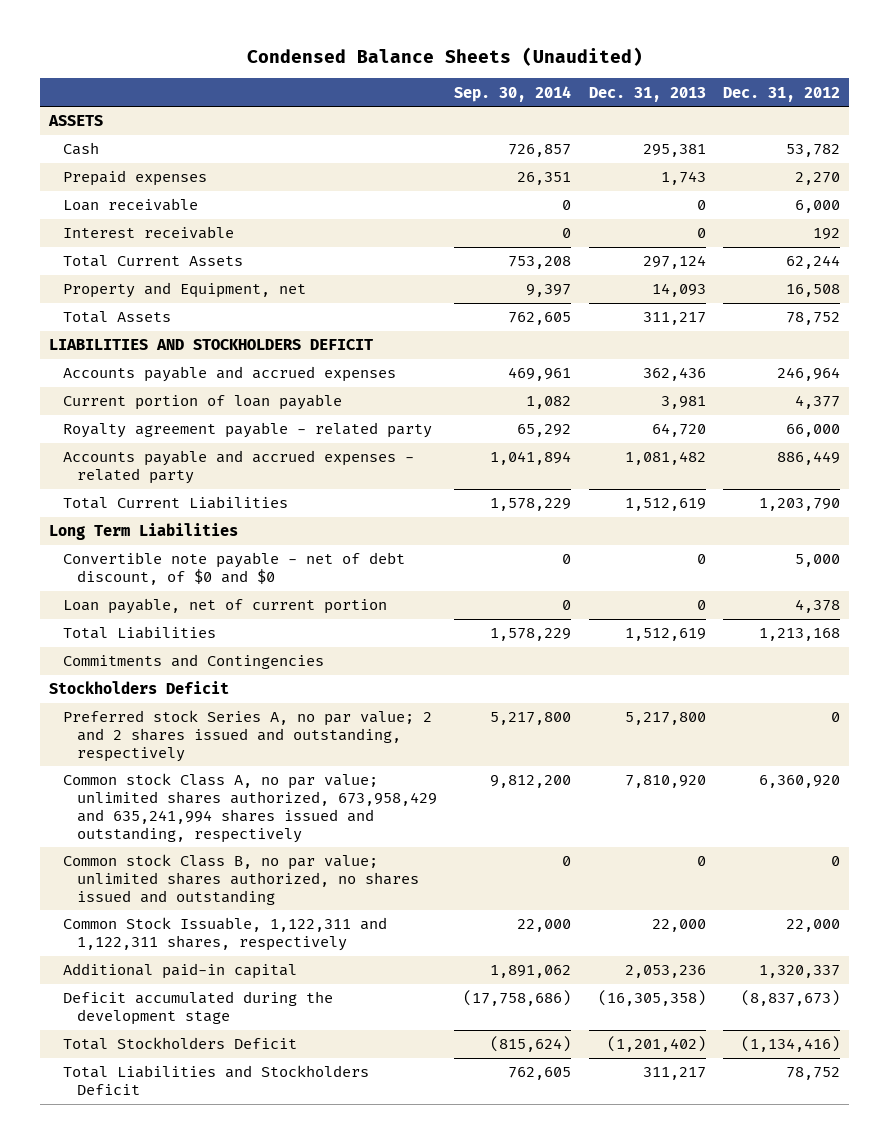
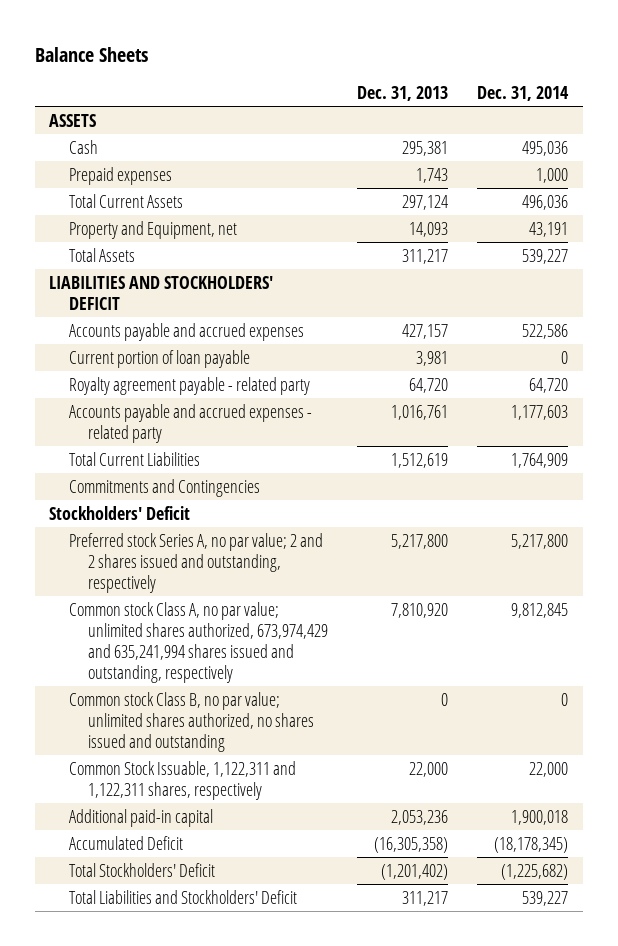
- Condensed Balance Sheets (Unaudited)
+ Balance Sheets
- | Sep. 30, 2014 | Dec. 31, 2013 | Dec. 31, 2012
+ | Dec. 31, 2013 | Dec. 31, 2014
- Loan receivable | 0 | 0 | 6,000
- Interest receivable | 0 | 0 | 192
- LIABILITIES AND STOCKHOLDERS DEFICIT
- Accounts payable and accrued expenses | 469,961 | 362,436 | 246,964
+ LIABILITIES AND STOCKHOLDERS' DEFICIT
+ Accounts payable and accrued expenses | 427,157 | 522,586
- Accounts payable and accrued expenses - related party | 1,041,894 | 1,081,482 | 886,449
+ Accounts payable and accrued expenses - related party | 1,016,761 | 1,177,603
- Long Term Liabilities
- Convertible note payable - net of debt discount, of $0 and $0 | 0 | 0 | 5,000
- Loan payable, net of current portion | 0 | 0 | 4,378
- Total Liabilities | 1,578,229 | 1,512,619 | 1,213,168
- Stockholders Deficit
+ Stockholders' Deficit
- Common stock Class A, no par value; unlimited shares authorized, 673,958,429 and 635,241,994 shares issued and outstanding, respectively | 9,812,200 | 7,810,920 | 6,360,920
+ Common stock Class A, no par value; unlimited shares authorized, 673,974,429 and 635,241,994 shares issued and outstanding, respectively | 7,810,920 | 9,812,845
- Deficit accumulated during the development stage | (17,758,686) | (16,305,358) | (8,837,673)
- Total Stockholders Deficit | (815,624) | (1,201,402) | (1,134,416)
- Total Liabilities and Stockholders Deficit | 762,605 | 311,217 | 78,752
+ Accumulated Deficit | (16,305,358) | (18,178,345)
+ Total Stockholders' Deficit | (1,201,402) | (1,225,682)
+ Total Liabilities and Stockholders' Deficit | 311,217 | 539,227

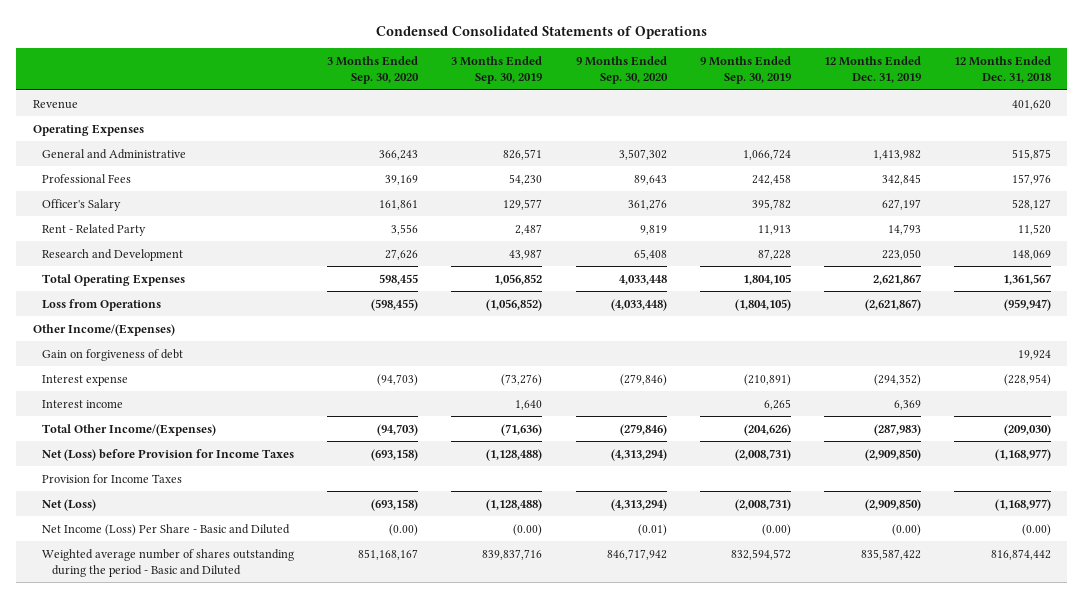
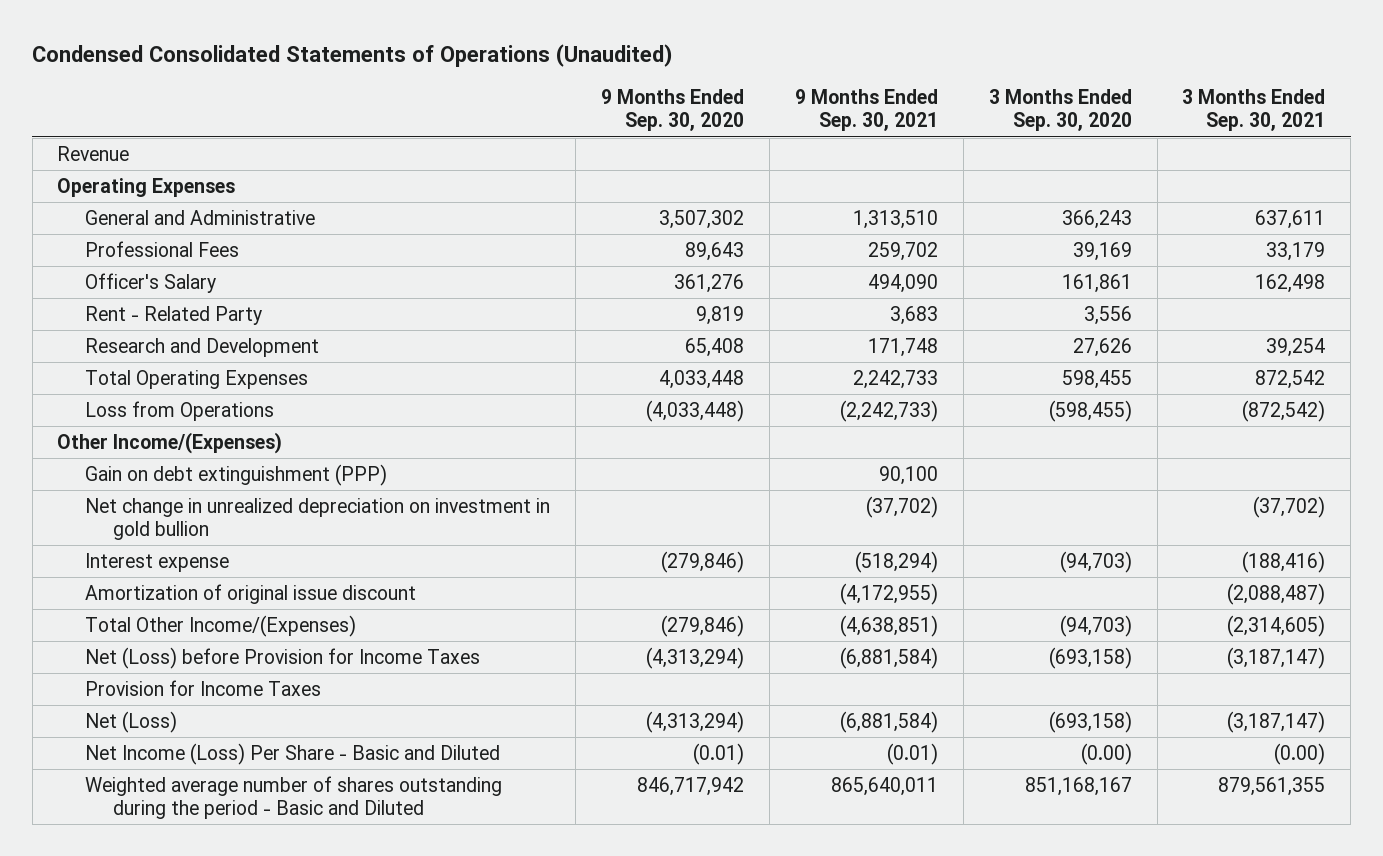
- Condensed Consolidated Statements of Operations
+ Condensed Consolidated Statements of Operations (Unaudited)
- | 3 Months Ended Sep. 30, 2020 | 3 Months Ended Sep. 30, 2019 | 9 Months Ended Sep. 30, 2020 | 9 Months Ended Sep. 30, 2019 | 12 Months Ended Dec. 31, 2019 | 12 Months Ended Dec. 31, 2018
+ | 9 Months Ended Sep. 30, 2020 | 9 Months Ended Sep. 30, 2021 | 3 Months Ended Sep. 30, 2020 | 3 Months Ended Sep. 30, 2021
- Gain on forgiveness of debt | | | | | | 19,924
+ Gain on debt extinguishment (PPP) | | 90,100 | |
+ Net change in unrealized depreciation on investment in gold bullion | | (37,702) | | (37,702)
- Interest income | | 1,640 | | 6,265 | 6,369 |
+ Amortization of original issue discount | | (4,172,955) | | (2,088,487)

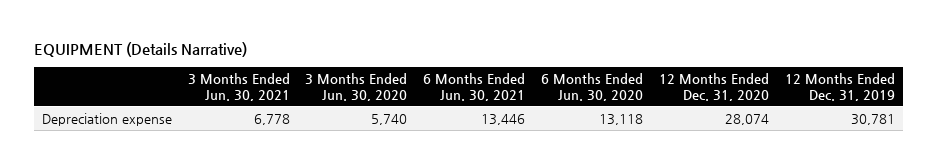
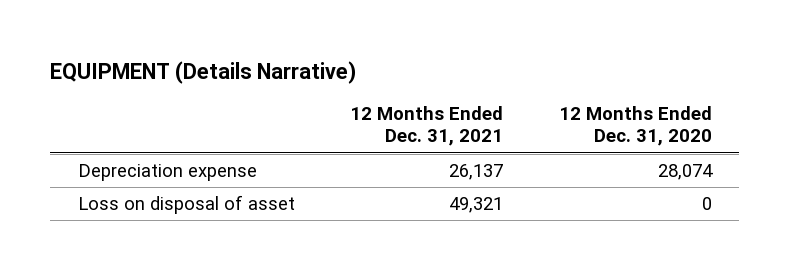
- | 3 Months Ended Jun. 30, 2021 | 3 Months Ended Jun. 30, 2020 | 6 Months Ended Jun. 30, 2021 | 6 Months Ended Jun. 30, 2020 | 12 Months Ended Dec. 31, 2020 | 12 Months Ended Dec. 31, 2019
+ | 12 Months Ended Dec. 31, 2021 | 12 Months Ended Dec. 31, 2020
+ Loss on disposal of asset | 49,321 | 0

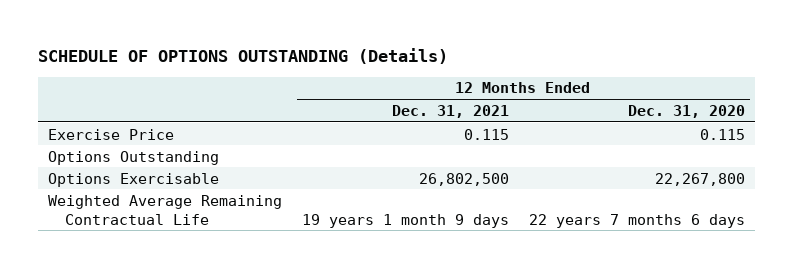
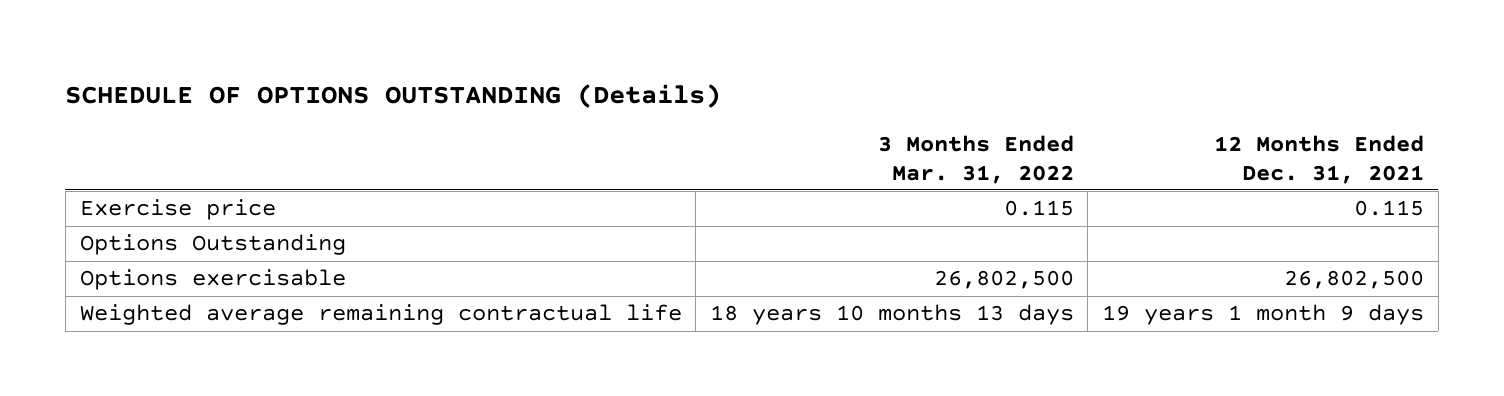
- | 12 Months Ended Dec. 31, 2021 | 12 Months Ended Dec. 31, 2020
+ | 3 Months Ended Mar. 31, 2022 | 12 Months Ended Dec. 31, 2021
- Exercise Price | 0.115 | 0.115
+ Exercise price | 0.115 | 0.115
- Options Exercisable | 26,802,500 | 22,267,800
- Weighted Average Remaining Contractual Life | 19 years 1 month 9 days | 22 years 7 months 6 days
+ Options exercisable | 26,802,500 | 26,802,500
+ Weighted average remaining contractual life | 18 years 10 months 13 days | 19 years 1 month 9 days

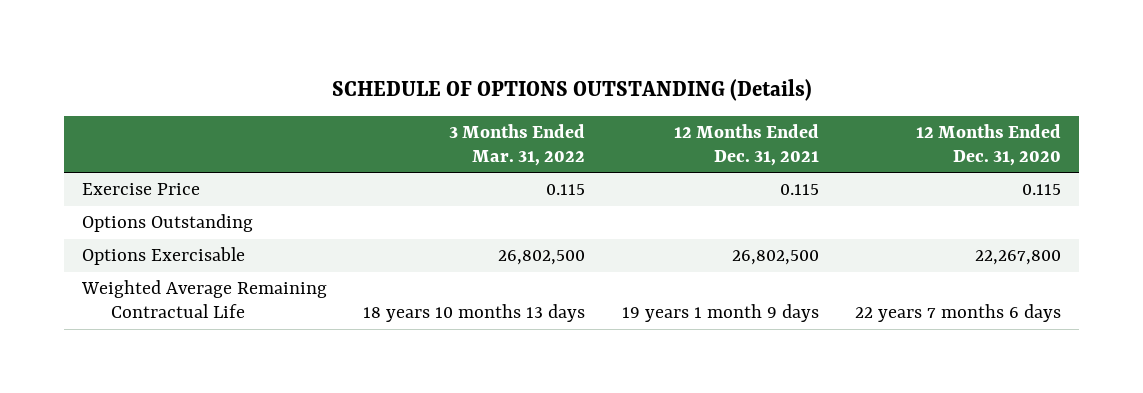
- | 3 Months Ended Mar. 31, 2022 | 12 Months Ended Dec. 31, 2021
+ | 3 Months Ended Mar. 31, 2022 | 12 Months Ended Dec. 31, 2021 | 12 Months Ended Dec. 31, 2020
- Exercise price | 0.115 | 0.115
+ Exercise Price | 0.115 | 0.115 | 0.115
- Options exercisable | 26,802,500 | 26,802,500
- Weighted average remaining contractual life | 18 years 10 months 13 days | 19 years 1 month 9 days
+ Options Exercisable | 26,802,500 | 26,802,500 | 22,267,800
+ Weighted Average Remaining Contractual Life | 18 years 10 months 13 days | 19 years 1 month 9 days | 22 years 7 months 6 days

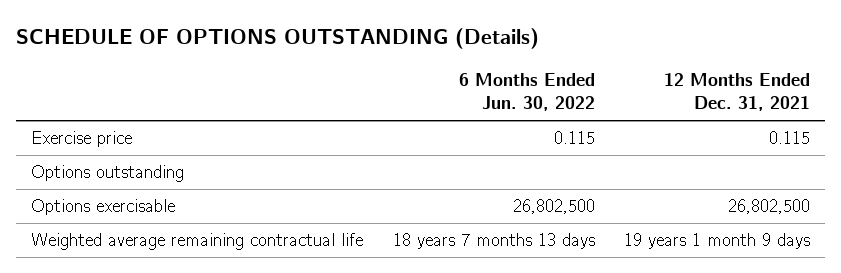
- | 3 Months Ended Mar. 31, 2022 | 12 Months Ended Dec. 31, 2021 | 12 Months Ended Dec. 31, 2020
+ | 6 Months Ended Jun. 30, 2022 | 12 Months Ended Dec. 31, 2021
- Exercise Price | 0.115 | 0.115 | 0.115
- Options Outstanding
- Options Exercisable | 26,802,500 | 26,802,500 | 22,267,800
- Weighted Average Remaining Contractual Life | 18 years 10 months 13 days | 19 years 1 month 9 days | 22 years 7 months 6 days
+ Exercise price | 0.115 | 0.115
+ Options outstanding
+ Options exercisable | 26,802,500 | 26,802,500
+ Weighted average remaining contractual life | 18 years 7 months 13 days | 19 years 1 month 9 days

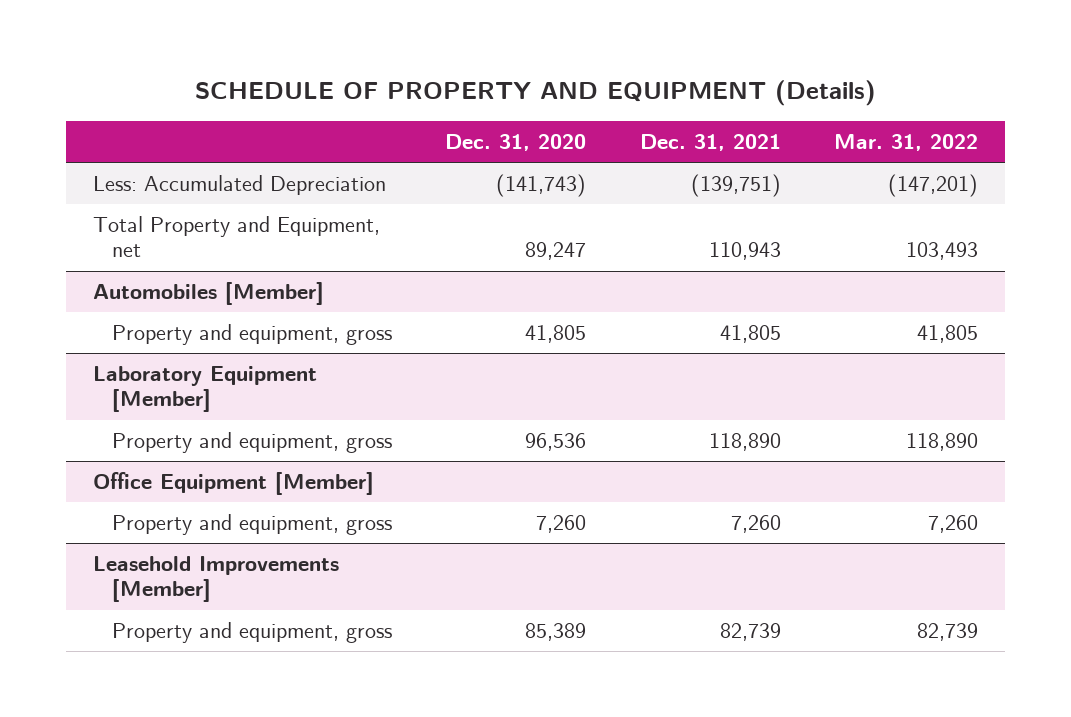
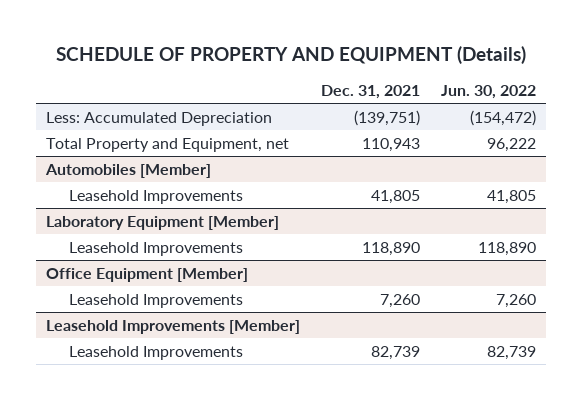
- | Dec. 31, 2020 | Dec. 31, 2021 | Mar. 31, 2022
+ | Dec. 31, 2021 | Jun. 30, 2022
@ Automobiles [Member]
- Property and equipment, gross | 41,805 | 41,805 | 41,805
+ Leasehold Improvements | 41,805 | 41,805
@ Laboratory Equipment [Member]
- Property and equipment, gross | 96,536 | 118,890 | 118,890
+ Leasehold Improvements | 118,890 | 118,890
@ Office Equipment [Member]
- Property and equipment, gross | 7,260 | 7,260 | 7,260
+ Leasehold Improvements | 7,260 | 7,260
@ Leasehold Improvements [Member]
- Property and equipment, gross | 85,389 | 82,739 | 82,739
+ Leasehold Improvements | 82,739 | 82,739

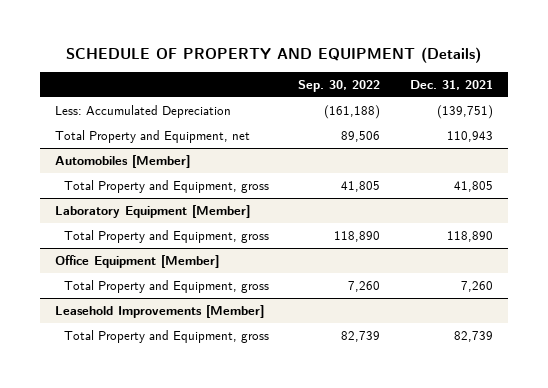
- | Dec. 31, 2021 | Jun. 30, 2022
+ | Sep. 30, 2022 | Dec. 31, 2021
@ Automobiles [Member]
- Leasehold Improvements | 41,805 | 41,805
+ Total Property and Equipment, gross | 41,805 | 41,805
@ Laboratory Equipment [Member]
- Leasehold Improvements | 118,890 | 118,890
+ Total Property and Equipment, gross | 118,890 | 118,890
@ Office Equipment [Member]
- Leasehold Improvements | 7,260 | 7,260
+ Total Property and Equipment, gross | 7,260 | 7,260
@ Leasehold Improvements [Member]
- Leasehold Improvements | 82,739 | 82,739
+ Total Property and Equipment, gross | 82,739 | 82,739

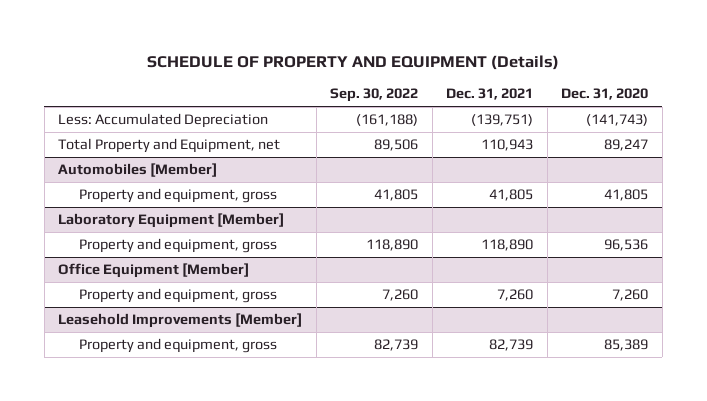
- | Sep. 30, 2022 | Dec. 31, 2021
+ | Sep. 30, 2022 | Dec. 31, 2021 | Dec. 31, 2020
@ Automobiles [Member]
- Total Property and Equipment, gross | 41,805 | 41,805
+ Property and equipment, gross | 41,805 | 41,805 | 41,805
@ Laboratory Equipment [Member]
- Total Property and Equipment, gross | 118,890 | 118,890
+ Property and equipment, gross | 118,890 | 118,890 | 96,536
@ Office Equipment [Member]
- Total Property and Equipment, gross | 7,260 | 7,260
+ Property and equipment, gross | 7,260 | 7,260 | 7,260
@ Leasehold Improvements [Member]
- Total Property and Equipment, gross | 82,739 | 82,739
+ Property and equipment, gross | 82,739 | 82,739 | 85,389

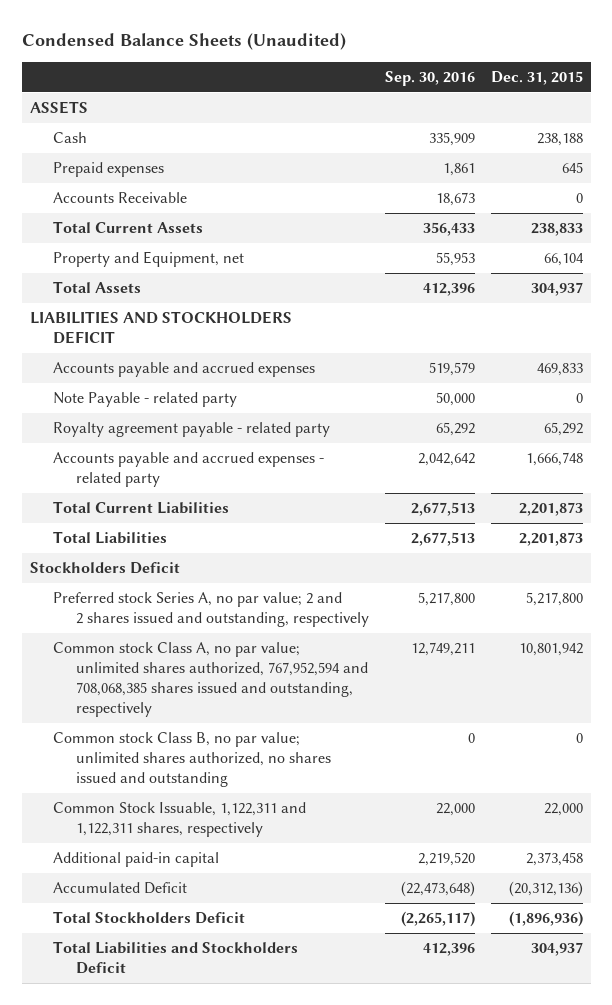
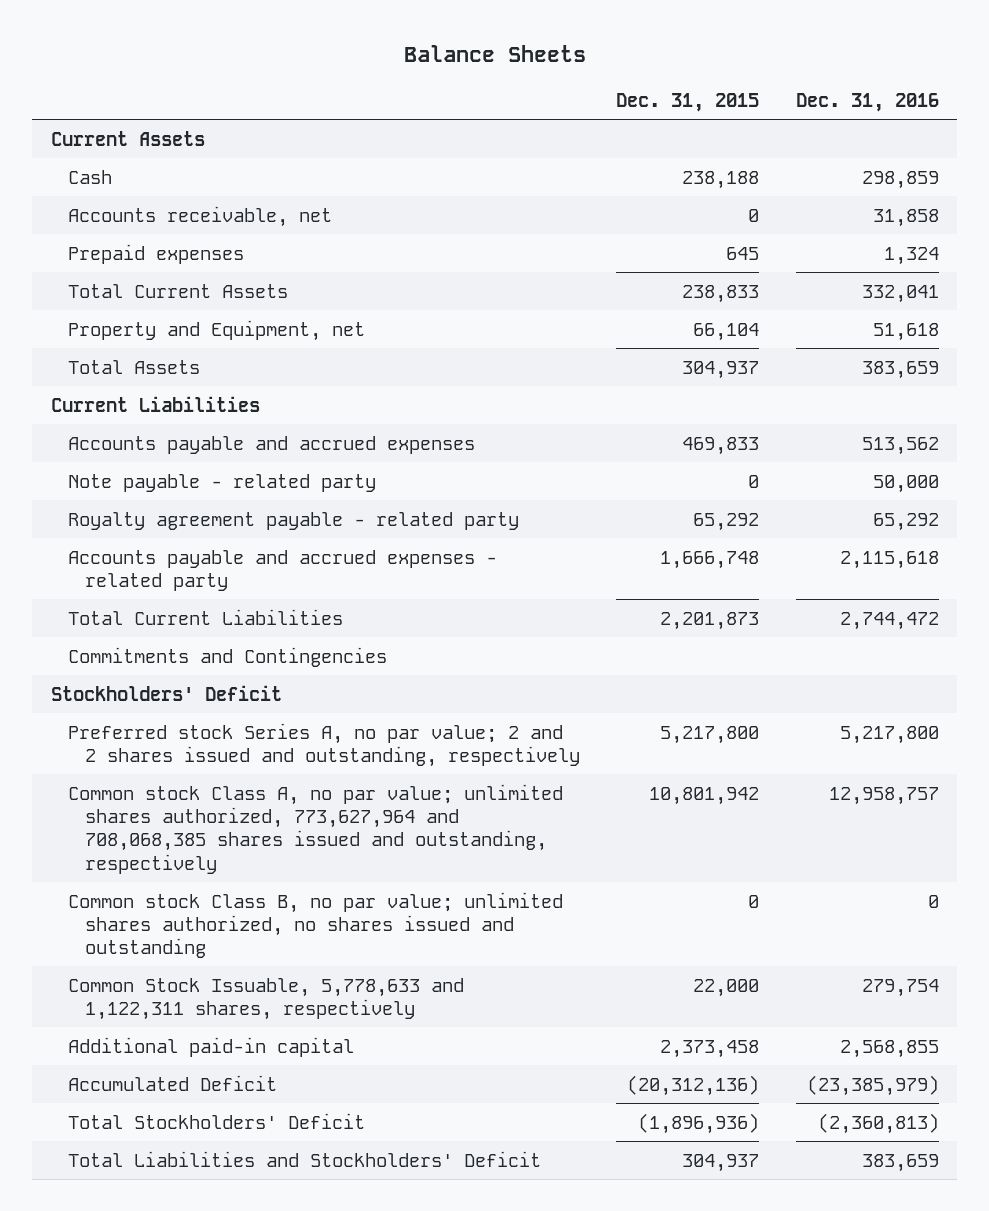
- Condensed Balance Sheets (Unaudited)
+ Balance Sheets
- | Sep. 30, 2016 | Dec. 31, 2015
+ | Dec. 31, 2015 | Dec. 31, 2016
- ASSETS
+ Current Assets
+ Accounts receivable, net | 0 | 31,858
- Accounts Receivable | 18,673 | 0
- LIABILITIES AND STOCKHOLDERS DEFICIT
+ Current Liabilities
- Note Payable - related party | 50,000 | 0
+ Note payable - related party | 0 | 50,000
- Total Liabilities | 2,677,513 | 2,201,873
- Stockholders Deficit
+ Commitments and Contingencies
+ Stockholders' Deficit
- Common stock Class A, no par value; unlimited shares authorized, 767,952,594 and 708,068,385 shares issued and outstanding, respectively | 12,749,211 | 10,801,942
+ Common stock Class A, no par value; unlimited shares authorized, 773,627,964 and 708,068,385 shares issued and outstanding, respectively | 10,801,942 | 12,958,757
- Common Stock Issuable, 1,122,311 and 1,122,311 shares, respectively | 22,000 | 22,000
+ Common Stock Issuable, 5,778,633 and 1,122,311 shares, respectively | 22,000 | 279,754
- Total Stockholders Deficit | (2,265,117) | (1,896,936)
- Total Liabilities and Stockholders Deficit | 412,396 | 304,937
+ Total Stockholders' Deficit | (1,896,936) | (2,360,813)
+ Total Liabilities and Stockholders' Deficit | 304,937 | 383,659

